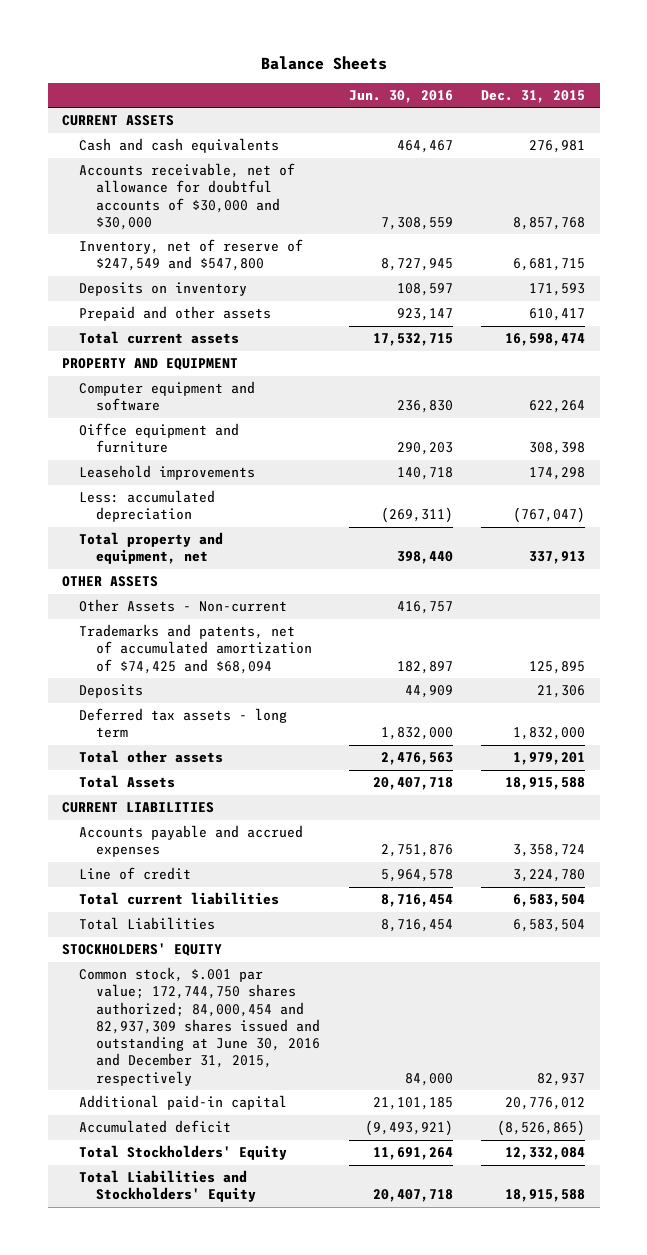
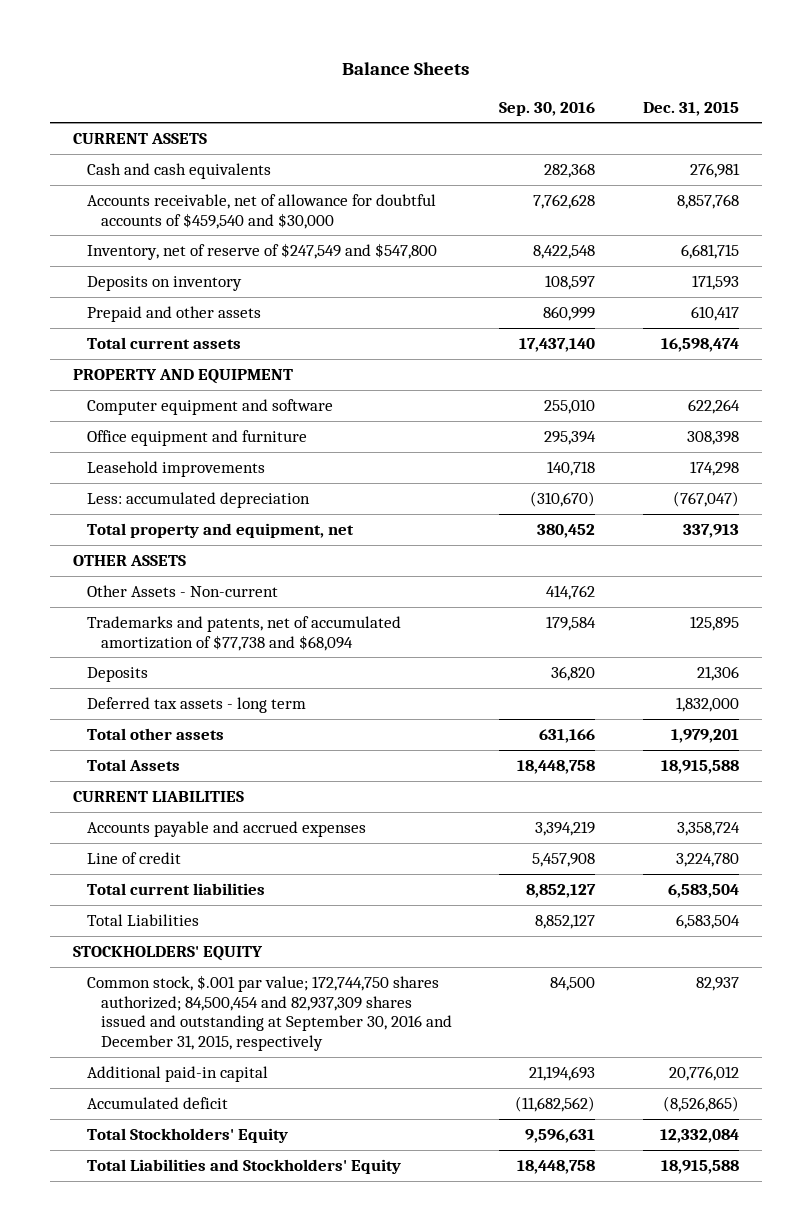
- | Jun. 30, 2016 | Dec. 31, 2015
+ | Sep. 30, 2016 | Dec. 31, 2015
- Accounts receivable, net of allowance for doubtful accounts of $30,000 and $30,000 | 7,308,559 | 8,857,768
+ Accounts receivable, net of allowance for doubtful accounts of $459,540 and $30,000 | 7,762,628 | 8,857,768
- Oiffce equipment and furniture | 290,203 | 308,398
+ Office equipment and furniture | 295,394 | 308,398
- Trademarks and patents, net of accumulated amortization of $74,425 and $68,094 | 182,897 | 125,895
+ Trademarks and patents, net of accumulated amortization of $77,738 and $68,094 | 179,584 | 125,895
- Common stock, $.001 par value; 172,744,750 shares authorized; 84,000,454 and 82,937,309 shares issued and outstanding at June 30, 2016 and December 31, 2015, respectively | 84,000 | 82,937
+ Common stock, $.001 par value; 172,744,750 shares authorized; 84,500,454 and 82,937,309 shares issued and outstanding at September 30, 2016 and December 31, 2015, respectively | 84,500 | 82,937

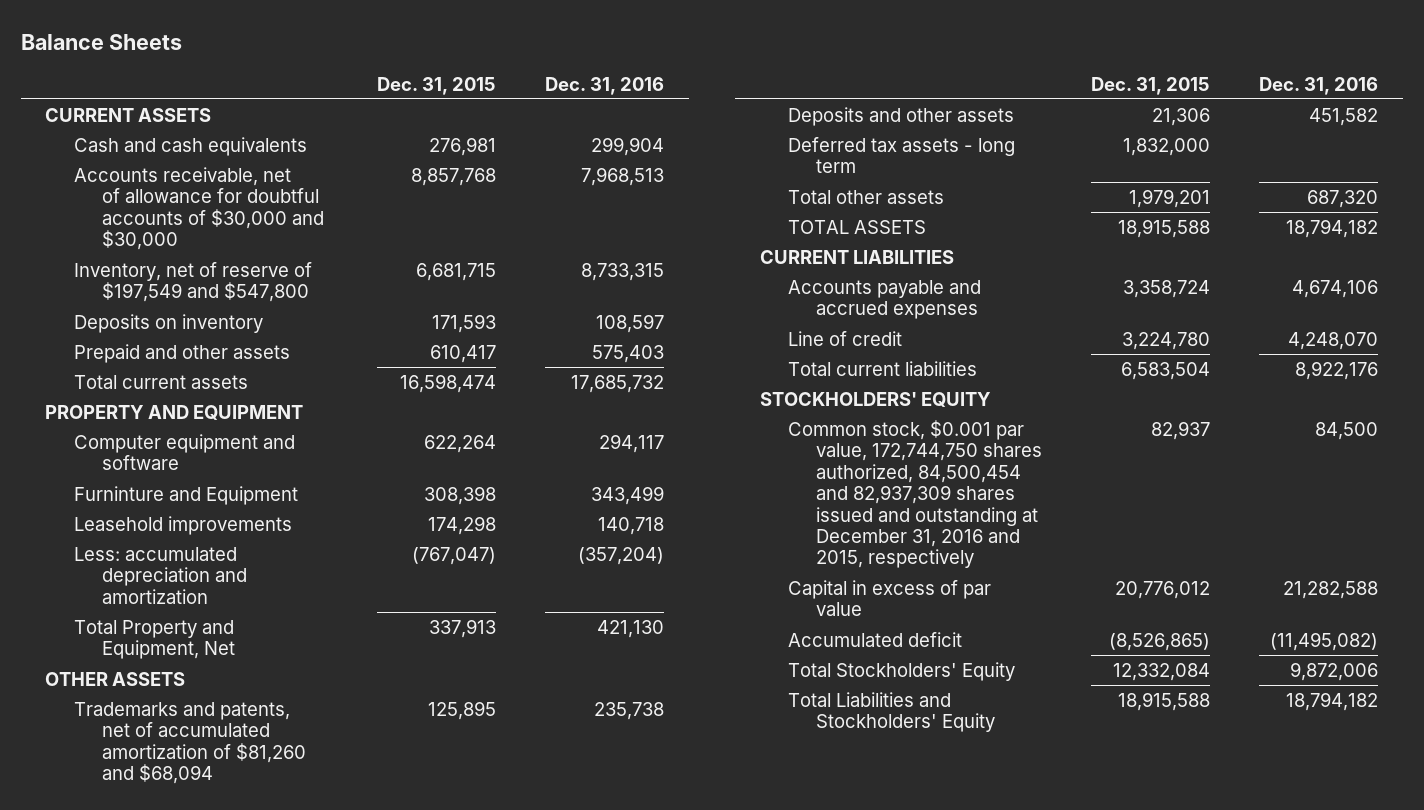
- | Sep. 30, 2016 | Dec. 31, 2015
+ | Dec. 31, 2015 | Dec. 31, 2016
- Accounts receivable, net of allowance for doubtful accounts of $459,540 and $30,000 | 7,762,628 | 8,857,768
- Inventory, net of reserve of $247,549 and $547,800 | 8,422,548 | 6,681,715
+ Accounts receivable, net of allowance for doubtful accounts of $30,000 and $30,000 | 8,857,768 | 7,968,513
+ Inventory, net of reserve of $197,549 and $547,800 | 6,681,715 | 8,733,315
- Office equipment and furniture | 295,394 | 308,398
+ Furninture and Equipment | 308,398 | 343,499
- Less: accumulated depreciation | (310,670) | (767,047)
- Total property and equipment, net | 380,452 | 337,913
+ Less: accumulated depreciation and amortization | (767,047) | (357,204)
+ Total Property and Equipment, Net | 337,913 | 421,130
- Other Assets - Non-current | 414,762 |
- Trademarks and patents, net of accumulated amortization of $77,738 and $68,094 | 179,584 | 125,895
- Deposits | 36,820 | 21,306
+ Trademarks and patents, net of accumulated amortization of $81,260 and $68,094 | 125,895 | 235,738
+ Deposits and other assets | 21,306 | 451,582
- Total Assets | 18,448,758 | 18,915,588
+ TOTAL ASSETS | 18,915,588 | 18,794,182
- Total Liabilities | 8,852,127 | 6,583,504
- Common stock, $.001 par value; 172,744,750 shares authorized; 84,500,454 and 82,937,309 shares issued and outstanding at September 30, 2016 and December 31, 2015, respectively | 84,500 | 82,937
- Additional paid-in capital | 21,194,693 | 20,776,012
+ Common stock, $0.001 par value, 172,744,750 shares authorized, 84,500,454 and 82,937,309 shares issued and outstanding at December 31, 2016 and 2015, respectively | 82,937 | 84,500
+ Capital in excess of par value | 20,776,012 | 21,282,588

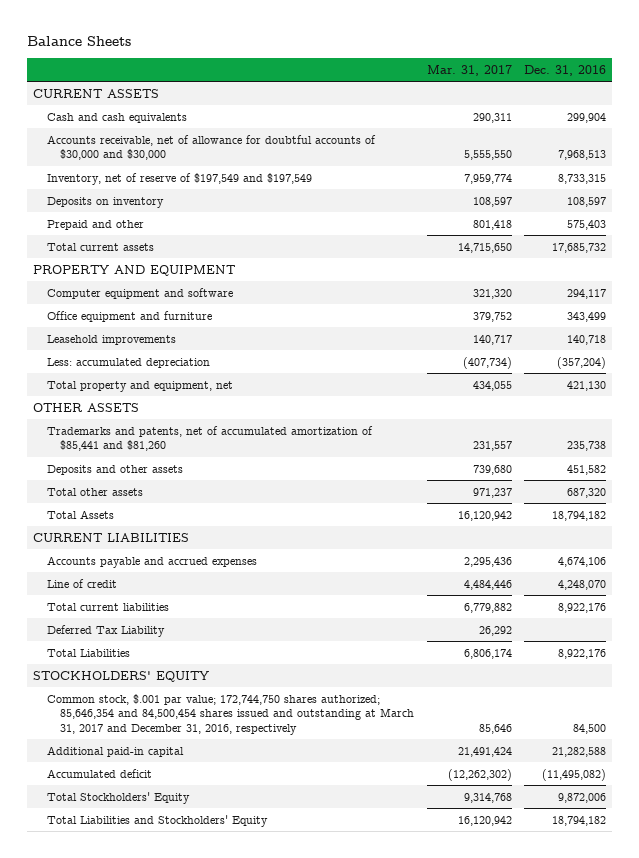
- | Dec. 31, 2015 | Dec. 31, 2016
+ | Mar. 31, 2017 | Dec. 31, 2016
- Inventory, net of reserve of $197,549 and $547,800 | 6,681,715 | 8,733,315
+ Inventory, net of reserve of $197,549 and $197,549 | 7,959,774 | 8,733,315
- Prepaid and other assets | 610,417 | 575,403
+ Prepaid and other | 801,418 | 575,403
- Furninture and Equipment | 308,398 | 343,499
+ Office equipment and furniture | 379,752 | 343,499
- Less: accumulated depreciation and amortization | (767,047) | (357,204)
- Total Property and Equipment, Net | 337,913 | 421,130
+ Less: accumulated depreciation | (407,734) | (357,204)
+ Total property and equipment, net | 434,055 | 421,130
- Trademarks and patents, net of accumulated amortization of $81,260 and $68,094 | 125,895 | 235,738
+ Trademarks and patents, net of accumulated amortization of $85,441 and $81,260 | 231,557 | 235,738
- Deferred tax assets - long term | 1,832,000 |
- TOTAL ASSETS | 18,915,588 | 18,794,182
+ Total Assets | 16,120,942 | 18,794,182
+ Deferred Tax Liability | 26,292 |
+ Total Liabilities | 6,806,174 | 8,922,176
- Common stock, $0.001 par value, 172,744,750 shares authorized, 84,500,454 and 82,937,309 shares issued and outstanding at December 31, 2016 and 2015, respectively | 82,937 | 84,500
- Capital in excess of par value | 20,776,012 | 21,282,588
+ Common stock, $.001 par value; 172,744,750 shares authorized; 85,646,354 and 84,500,454 shares issued and outstanding at March 31, 2017 and December 31, 2016, respectively | 85,646 | 84,500
+ Additional paid-in capital | 21,491,424 | 21,282,588

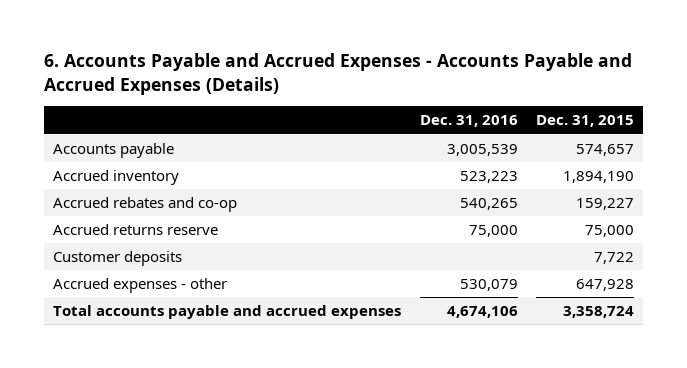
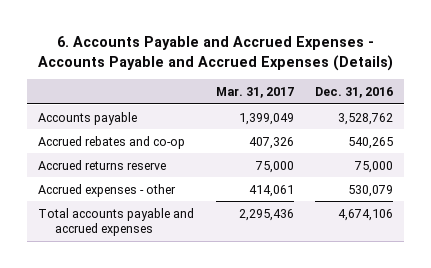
- | Dec. 31, 2016 | Dec. 31, 2015
+ | Mar. 31, 2017 | Dec. 31, 2016
- Accounts payable | 3,005,539 | 574,657
- Accrued inventory | 523,223 | 1,894,190
+ Accounts payable | 1,399,049 | 3,528,762
- Customer deposits | | 7,722

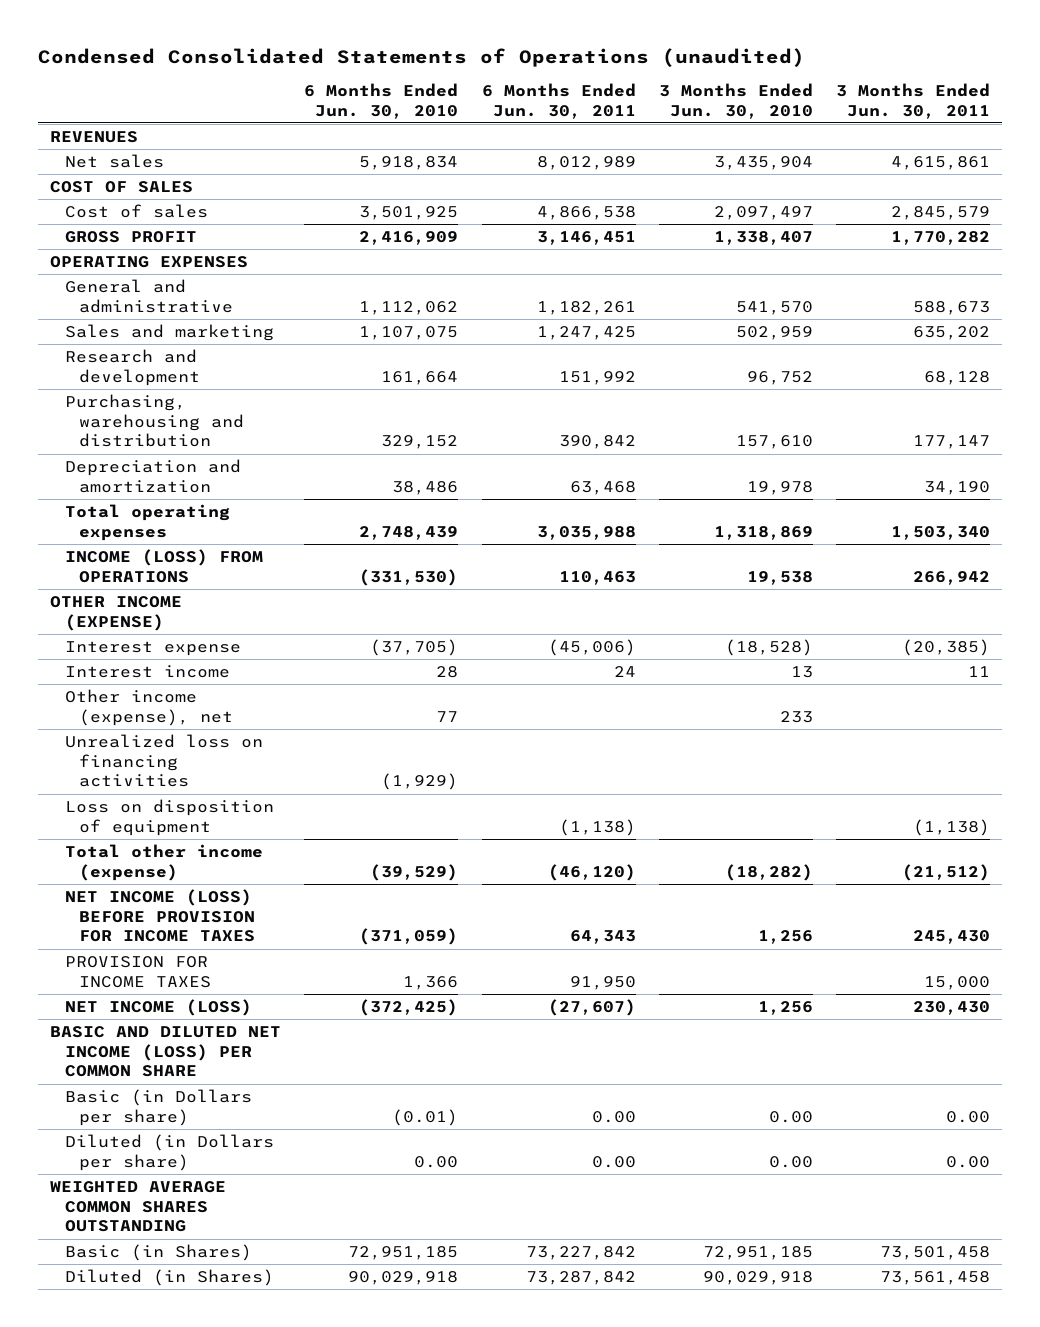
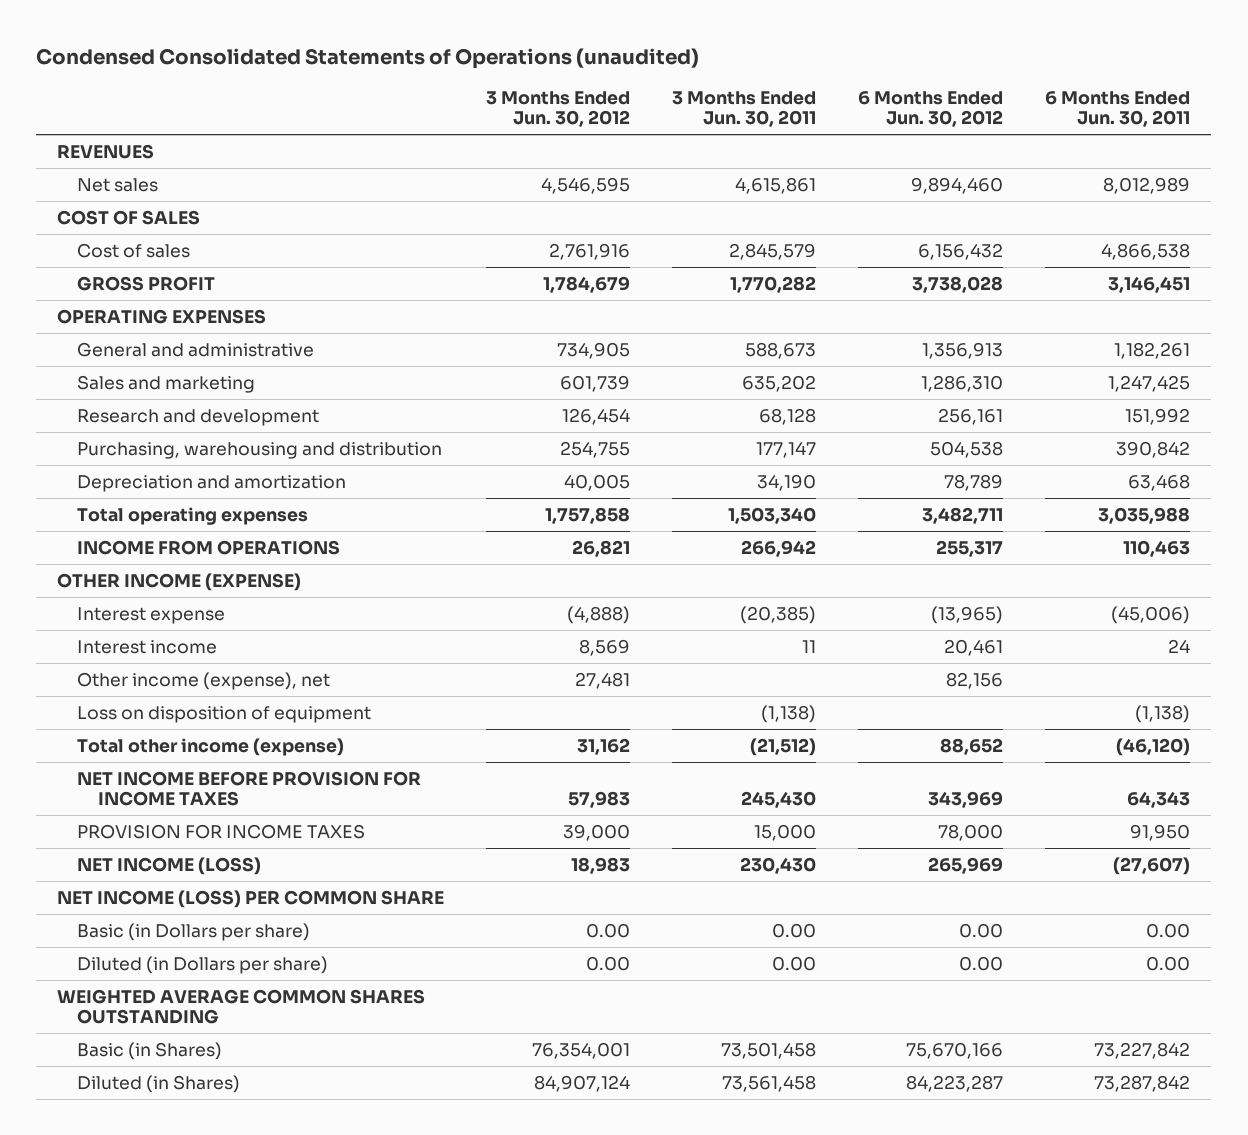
- | 6 Months Ended Jun. 30, 2010 | 6 Months Ended Jun. 30, 2011 | 3 Months Ended Jun. 30, 2010 | 3 Months Ended Jun. 30, 2011
+ | 3 Months Ended Jun. 30, 2012 | 3 Months Ended Jun. 30, 2011 | 6 Months Ended Jun. 30, 2012 | 6 Months Ended Jun. 30, 2011
- INCOME (LOSS) FROM OPERATIONS | (331,530) | 110,463 | 19,538 | 266,942
+ INCOME FROM OPERATIONS | 26,821 | 266,942 | 255,317 | 110,463
- Unrealized loss on financing activities | (1,929) | | |
- NET INCOME (LOSS) BEFORE PROVISION FOR INCOME TAXES | (371,059) | 64,343 | 1,256 | 245,430
+ NET INCOME BEFORE PROVISION FOR INCOME TAXES | 57,983 | 245,430 | 343,969 | 64,343
- BASIC AND DILUTED NET INCOME (LOSS) PER COMMON SHARE
+ NET INCOME (LOSS) PER COMMON SHARE

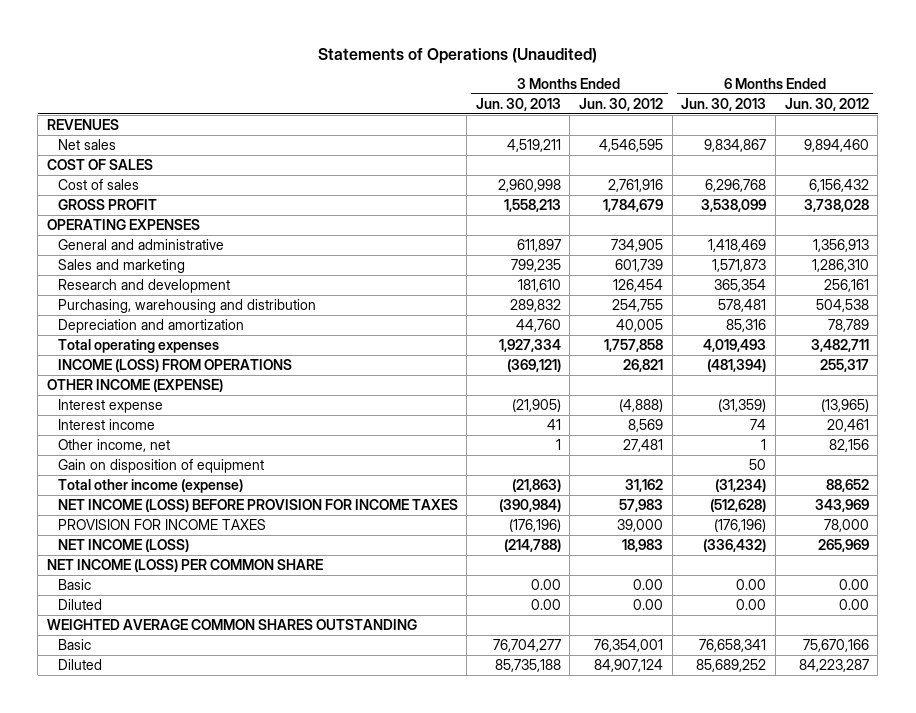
- Condensed Consolidated Statements of Operations (unaudited)
+ Statements of Operations (Unaudited)
- | 3 Months Ended Jun. 30, 2012 | 3 Months Ended Jun. 30, 2011 | 6 Months Ended Jun. 30, 2012 | 6 Months Ended Jun. 30, 2011
+ | 3 Months Ended Jun. 30, 2013 | 3 Months Ended Jun. 30, 2012 | 6 Months Ended Jun. 30, 2013 | 6 Months Ended Jun. 30, 2012
- INCOME FROM OPERATIONS | 26,821 | 266,942 | 255,317 | 110,463
+ INCOME (LOSS) FROM OPERATIONS | (369,121) | 26,821 | (481,394) | 255,317
- Other income (expense), net | 27,481 | | 82,156 |
- Loss on disposition of equipment | | (1,138) | | (1,138)
+ Other income, net | 1 | 27,481 | 1 | 82,156
+ Gain on disposition of equipment | | | 50 |
- NET INCOME BEFORE PROVISION FOR INCOME TAXES | 57,983 | 245,430 | 343,969 | 64,343
+ NET INCOME (LOSS) BEFORE PROVISION FOR INCOME TAXES | (390,984) | 57,983 | (512,628) | 343,969
- Basic (in Dollars per share) | 0.00 | 0.00 | 0.00 | 0.00
- Diluted (in Dollars per share) | 0.00 | 0.00 | 0.00 | 0.00
+ Basic | 0.00 | 0.00 | 0.00 | 0.00
+ Diluted | 0.00 | 0.00 | 0.00 | 0.00
- Basic (in Shares) | 76,354,001 | 73,501,458 | 75,670,166 | 73,227,842
- Diluted (in Shares) | 84,907,124 | 73,561,458 | 84,223,287 | 73,287,842
+ Basic | 76,704,277 | 76,354,001 | 76,658,341 | 75,670,166
+ Diluted | 85,735,188 | 84,907,124 | 85,689,252 | 84,223,287

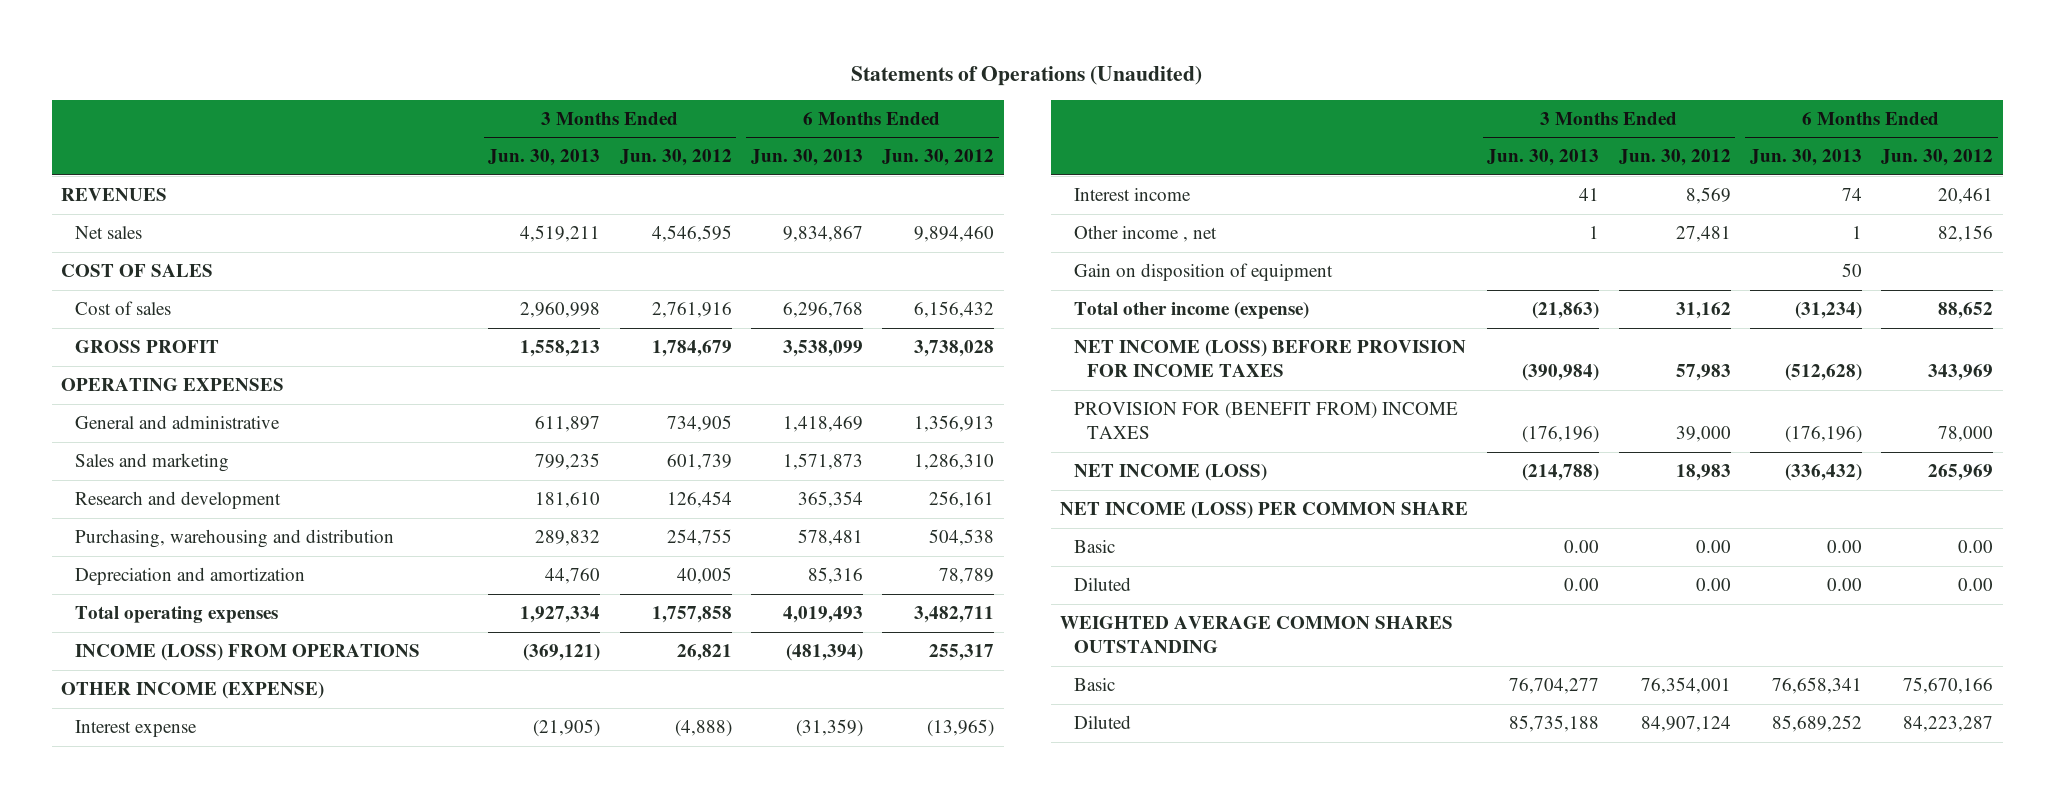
- Other income, net | 1 | 27,481 | 1 | 82,156
+ Other income , net | 1 | 27,481 | 1 | 82,156
- PROVISION FOR INCOME TAXES | (176,196) | 39,000 | (176,196) | 78,000
+ PROVISION FOR (BENEFIT FROM) INCOME TAXES | (176,196) | 39,000 | (176,196) | 78,000

